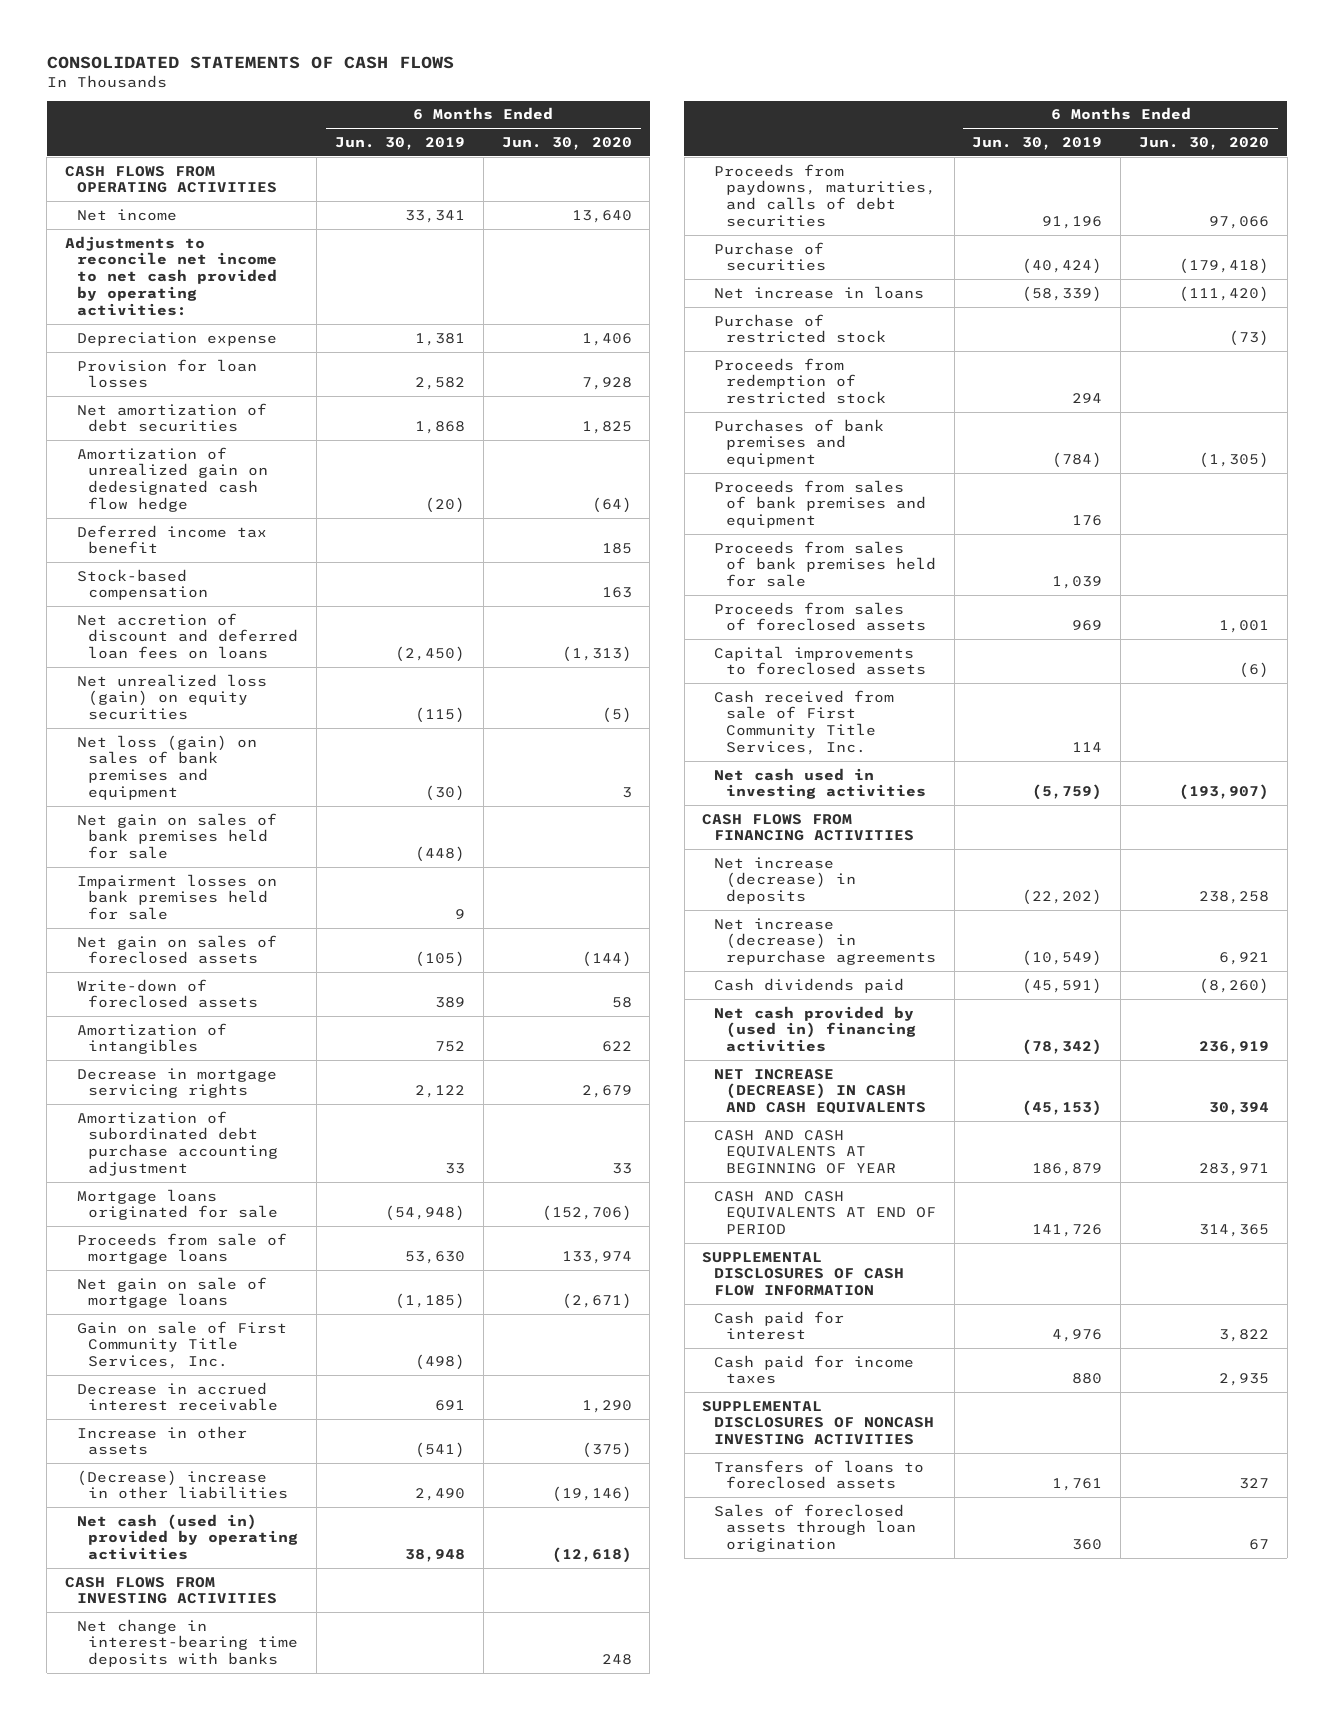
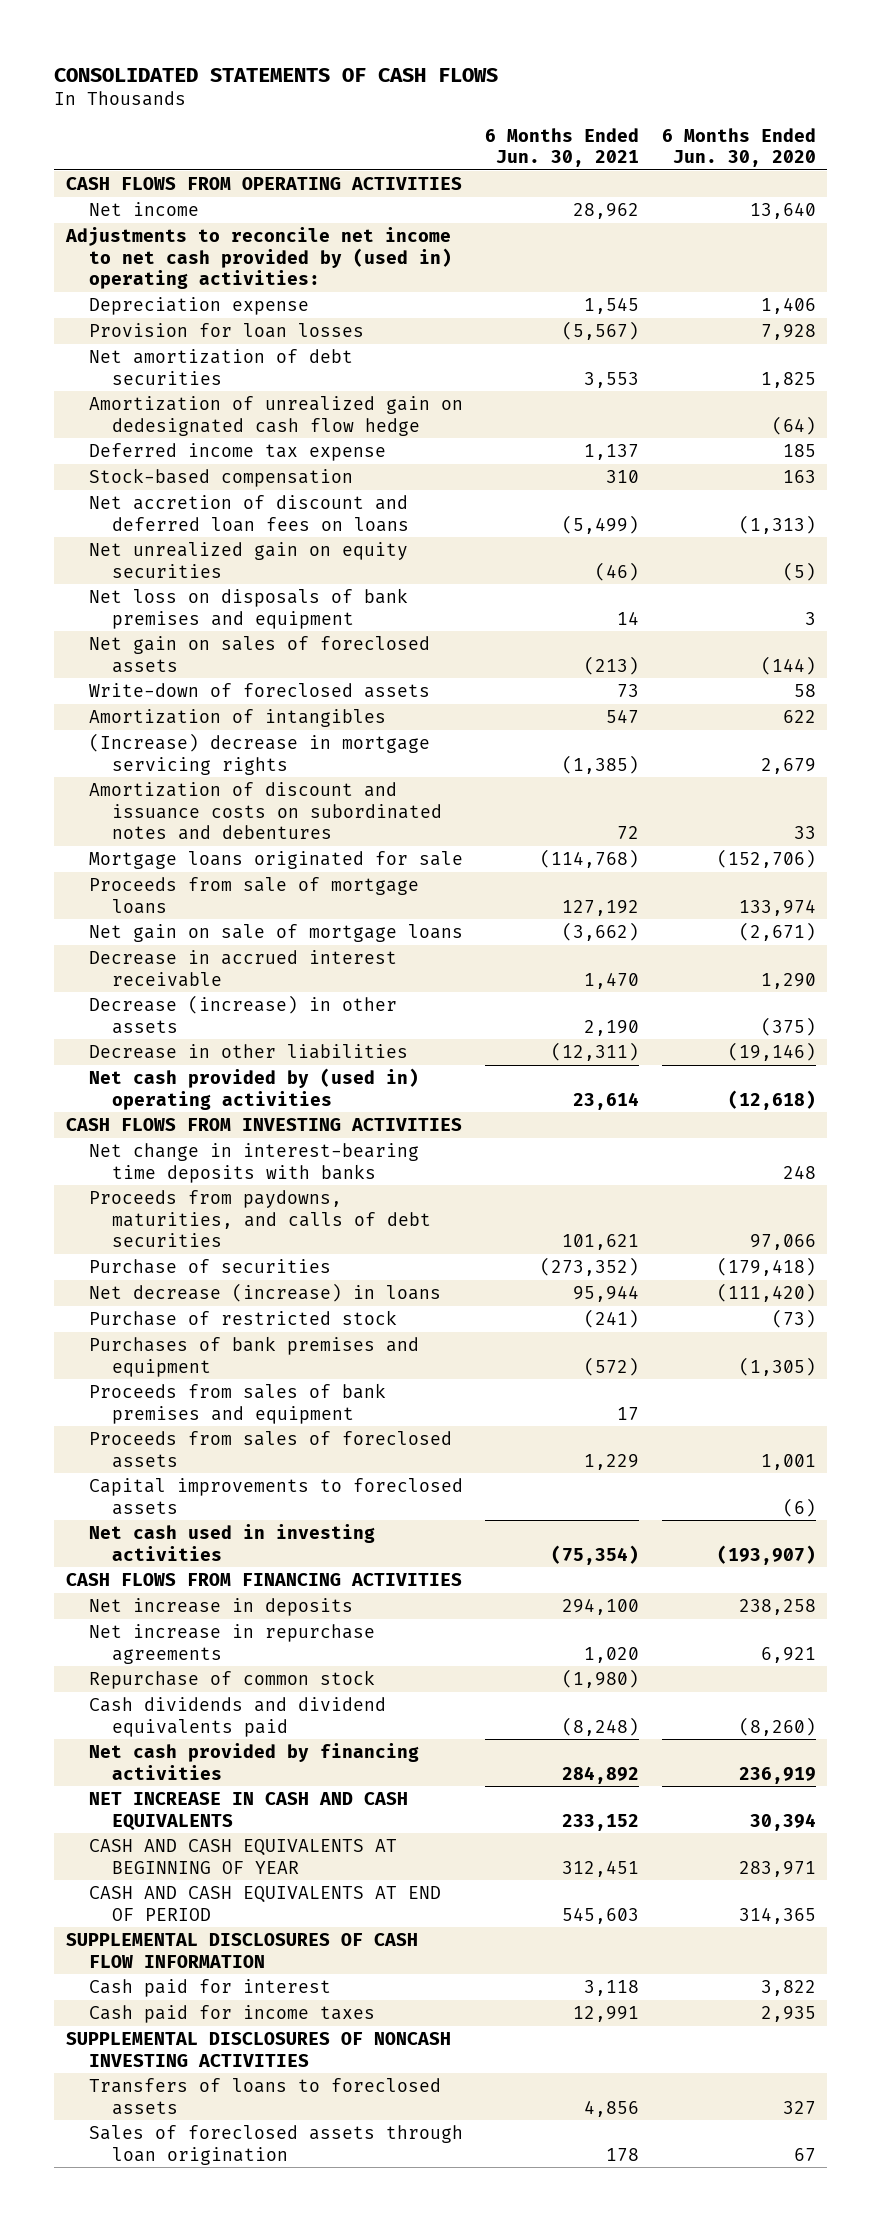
- | 6 Months Ended Jun. 30, 2019 | 6 Months Ended Jun. 30, 2020
+ | 6 Months Ended Jun. 30, 2021 | 6 Months Ended Jun. 30, 2020
- Adjustments to reconcile net income to net cash provided by operating activities:
+ Adjustments to reconcile net income to net cash provided by (used in) operating activities:
- Deferred income tax benefit | | 185
+ Deferred income tax expense | 1,137 | 185
- Net unrealized loss (gain) on equity securities | (115) | (5)
- Net loss (gain) on sales of bank premises and equipment | (30) | 3
- Net gain on sales of bank premises held for sale | (448) |
- Impairment losses on bank premises held for sale | 9 |
+ Net unrealized gain on equity securities | (46) | (5)
+ Net loss on disposals of bank premises and equipment | 14 | 3
- Decrease in mortgage servicing rights | 2,122 | 2,679
- Amortization of subordinated debt purchase accounting adjustment | 33 | 33
+ (Increase) decrease in mortgage servicing rights | (1,385) | 2,679
+ Amortization of discount and issuance costs on subordinated notes and debentures | 72 | 33
- Gain on sale of First Community Title Services, Inc. | (498) |
- Increase in other assets | (541) | (375)
- (Decrease) increase in other liabilities | 2,490 | (19,146)
- Net cash (used in) provided by operating activities | 38,948 | (12,618)
+ Decrease (increase) in other assets | 2,190 | (375)
+ Decrease in other liabilities | (12,311) | (19,146)
+ Net cash provided by (used in) operating activities | 23,614 | (12,618)
- Net increase in loans | (58,339) | (111,420)
+ Net decrease (increase) in loans | 95,944 | (111,420)
- Proceeds from redemption of restricted stock | 294 |
- Proceeds from sales of bank premises held for sale | 1,039 |
- Cash received from sale of First Community Title Services, Inc. | 114 |
- Net increase (decrease) in deposits | (22,202) | 238,258
- Net increase (decrease) in repurchase agreements | (10,549) | 6,921
- Cash dividends paid | (45,591) | (8,260)
- Net cash provided by (used in) financing activities | (78,342) | 236,919
- NET INCREASE (DECREASE) IN CASH AND CASH EQUIVALENTS | (45,153) | 30,394
+ Net increase in deposits | 294,100 | 238,258
+ Net increase in repurchase agreements | 1,020 | 6,921
+ Repurchase of common stock | (1,980) |
+ Cash dividends and dividend equivalents paid | (8,248) | (8,260)
+ Net cash provided by financing activities | 284,892 | 236,919
+ NET INCREASE IN CASH AND CASH EQUIVALENTS | 233,152 | 30,394

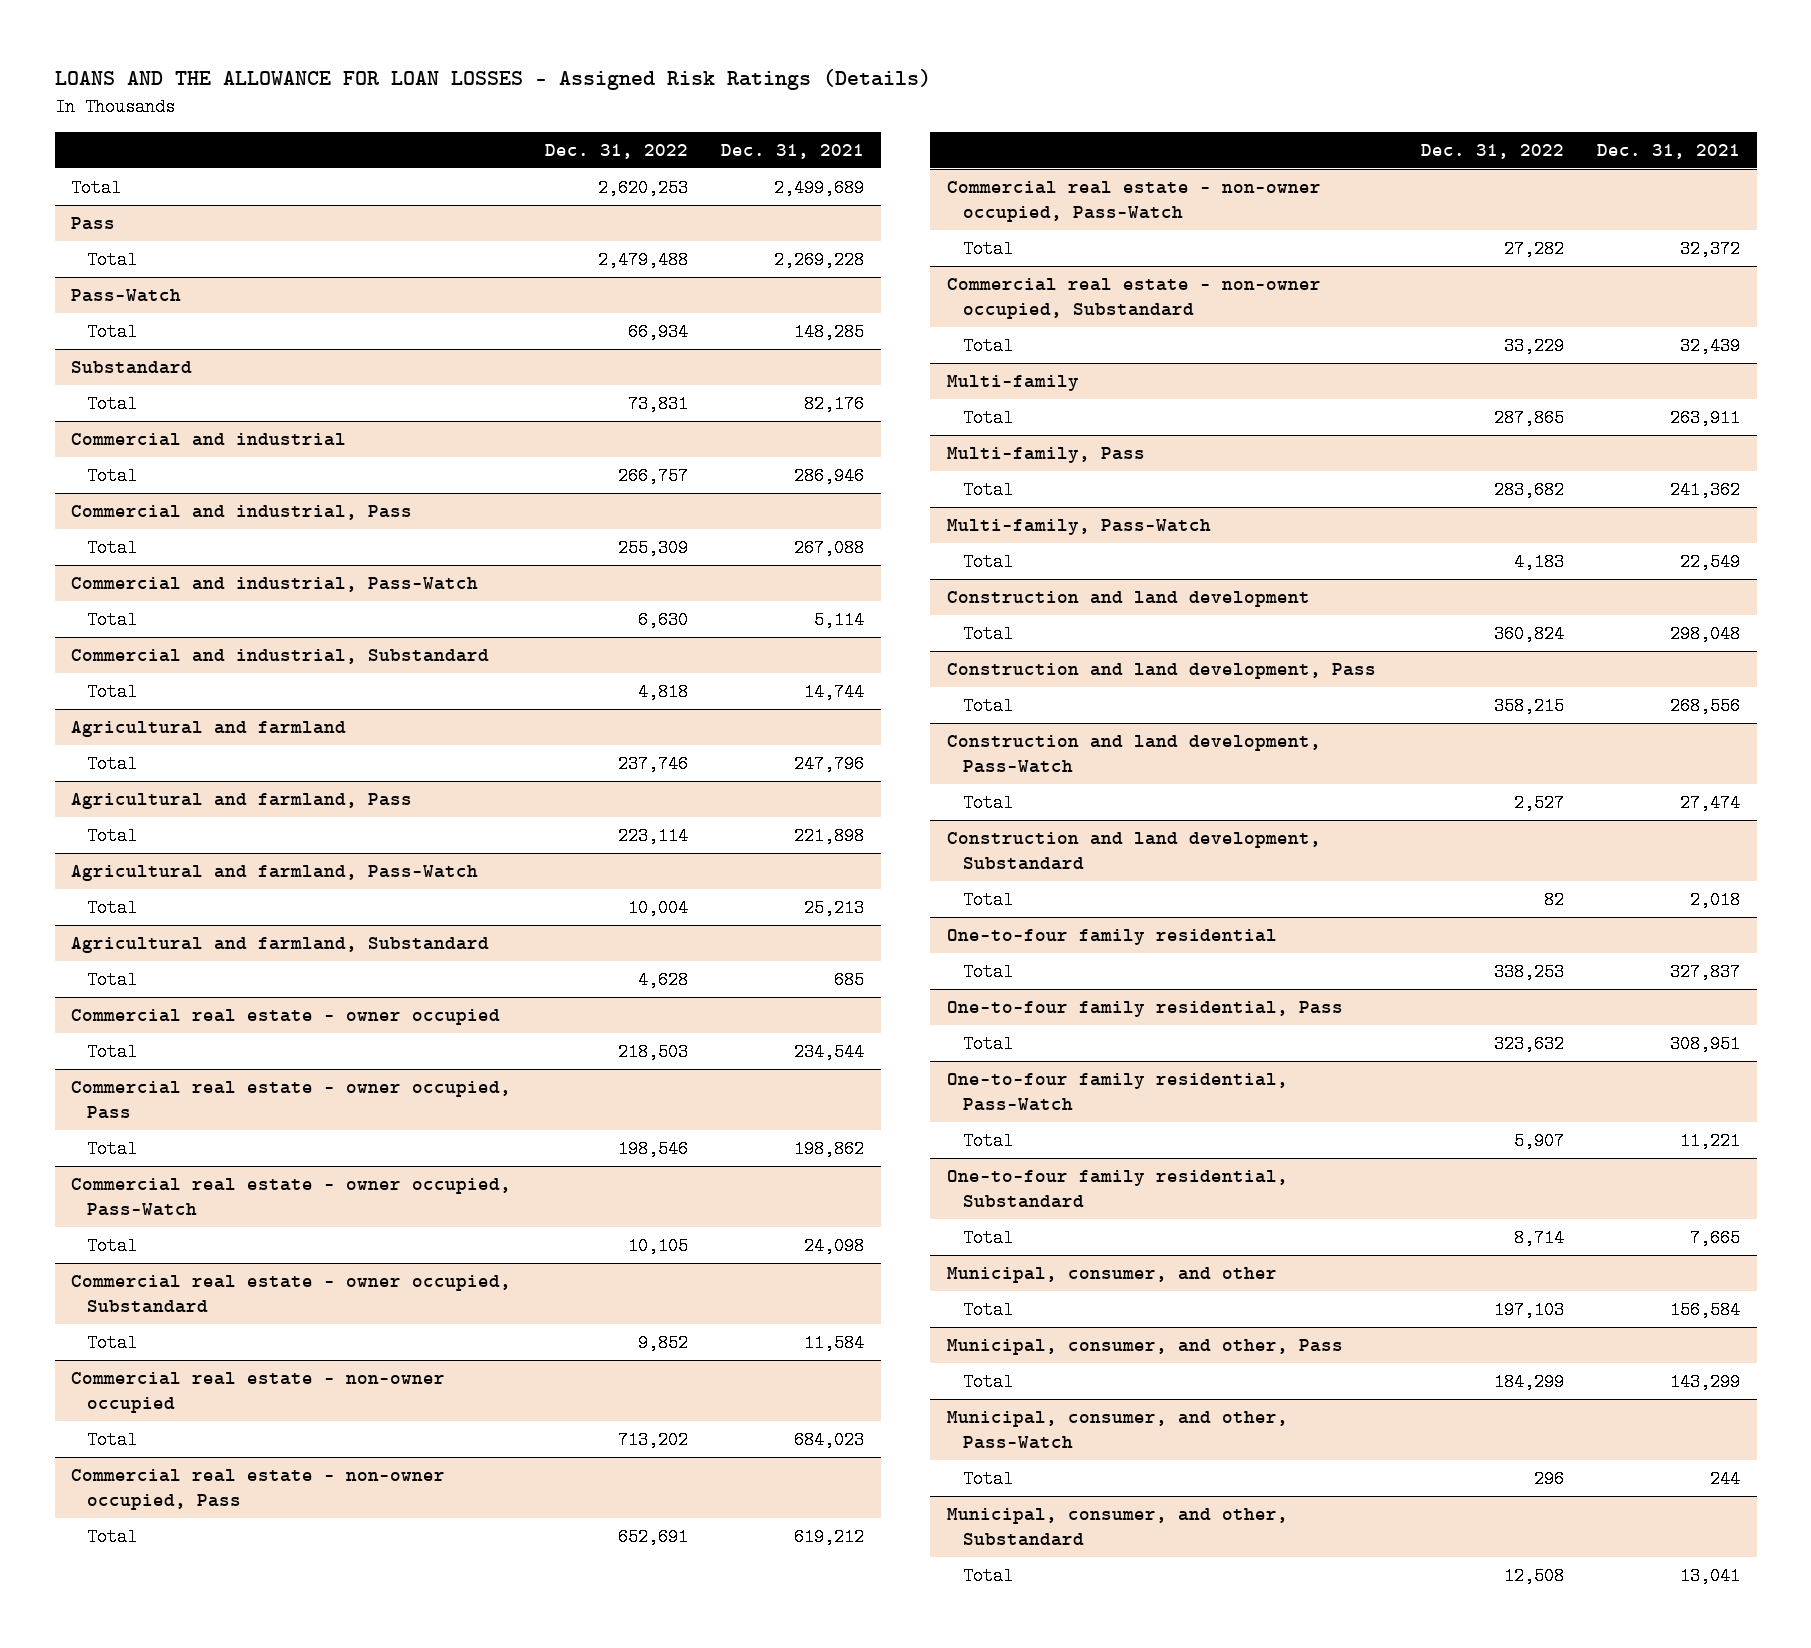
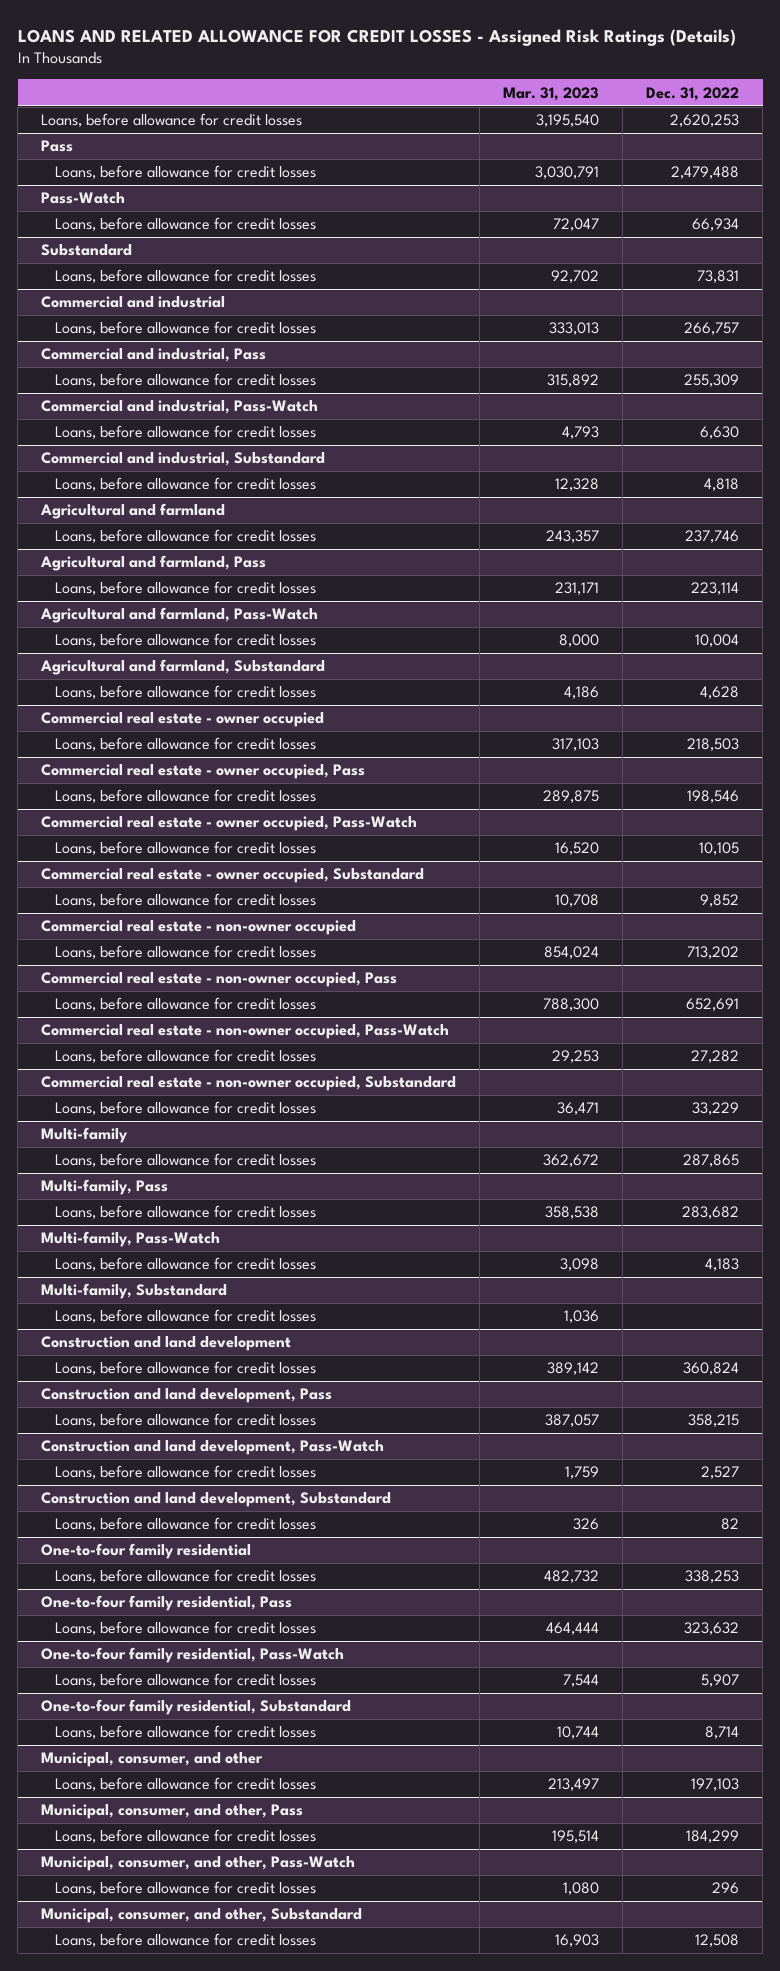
- LOANS AND THE ALLOWANCE FOR LOAN LOSSES - Assigned Risk Ratings (Details)
+ LOANS AND RELATED ALLOWANCE FOR CREDIT LOSSES - Assigned Risk Ratings (Details)
- | Dec. 31, 2022 | Dec. 31, 2021
+ | Mar. 31, 2023 | Dec. 31, 2022
- Total | 2,620,253 | 2,499,689
+ Loans, before allowance for credit losses | 3,195,540 | 2,620,253
@ Pass
- Total | 2,479,488 | 2,269,228
+ Loans, before allowance for credit losses | 3,030,791 | 2,479,488
@ Pass-Watch
- Total | 66,934 | 148,285
+ Loans, before allowance for credit losses | 72,047 | 66,934
@ Substandard
- Total | 73,831 | 82,176
+ Loans, before allowance for credit losses | 92,702 | 73,831
@ Commercial and industrial
- Total | 266,757 | 286,946
+ Loans, before allowance for credit losses | 333,013 | 266,757
@ Commercial and industrial, Pass
- Total | 255,309 | 267,088
+ Loans, before allowance for credit losses | 315,892 | 255,309
@ Commercial and industrial, Pass-Watch
- Total | 6,630 | 5,114
+ Loans, before allowance for credit losses | 4,793 | 6,630
@ Commercial and industrial, Substandard
- Total | 4,818 | 14,744
+ Loans, before allowance for credit losses | 12,328 | 4,818
@ Agricultural and farmland
- Total | 237,746 | 247,796
+ Loans, before allowance for credit losses | 243,357 | 237,746
@ Agricultural and farmland, Pass
- Total | 223,114 | 221,898
+ Loans, before allowance for credit losses | 231,171 | 223,114
@ Agricultural and farmland, Pass-Watch
- Total | 10,004 | 25,213
+ Loans, before allowance for credit losses | 8,000 | 10,004
@ Agricultural and farmland, Substandard
- Total | 4,628 | 685
+ Loans, before allowance for credit losses | 4,186 | 4,628
@ Commercial real estate - owner occupied
- Total | 218,503 | 234,544
+ Loans, before allowance for credit losses | 317,103 | 218,503
@ Commercial real estate - owner occupied, Pass
- Total | 198,546 | 198,862
+ Loans, before allowance for credit losses | 289,875 | 198,546
@ Commercial real estate - owner occupied, Pass-Watch
- Total | 10,105 | 24,098
+ Loans, before allowance for credit losses | 16,520 | 10,105
@ Commercial real estate - owner occupied, Substandard
- Total | 9,852 | 11,584
+ Loans, before allowance for credit losses | 10,708 | 9,852
@ Commercial real estate - non-owner occupied
- Total | 713,202 | 684,023
+ Loans, before allowance for credit losses | 854,024 | 713,202
@ Commercial real estate - non-owner occupied, Pass
- Total | 652,691 | 619,212
+ Loans, before allowance for credit losses | 788,300 | 652,691
@ Commercial real estate - non-owner occupied, Pass-Watch
- Total | 27,282 | 32,372
+ Loans, before allowance for credit losses | 29,253 | 27,282
@ Commercial real estate - non-owner occupied, Substandard
- Total | 33,229 | 32,439
+ Loans, before allowance for credit losses | 36,471 | 33,229
@ Multi-family
- Total | 287,865 | 263,911
+ Loans, before allowance for credit losses | 362,672 | 287,865
@ Multi-family, Pass
- Total | 283,682 | 241,362
+ Loans, before allowance for credit losses | 358,538 | 283,682
@ Multi-family, Pass-Watch
- Total | 4,183 | 22,549
+ Loans, before allowance for credit losses | 3,098 | 4,183
+ Multi-family, Substandard
+ Loans, before allowance for credit losses | 1,036 |
@ Construction and land development
- Total | 360,824 | 298,048
+ Loans, before allowance for credit losses | 389,142 | 360,824
@ Construction and land development, Pass
- Total | 358,215 | 268,556
+ Loans, before allowance for credit losses | 387,057 | 358,215
@ Construction and land development, Pass-Watch
- Total | 2,527 | 27,474
+ Loans, before allowance for credit losses | 1,759 | 2,527
@ Construction and land development, Substandard
- Total | 82 | 2,018
+ Loans, before allowance for credit losses | 326 | 82
@ One-to-four family residential
- Total | 338,253 | 327,837
+ Loans, before allowance for credit losses | 482,732 | 338,253
@ One-to-four family residential, Pass
- Total | 323,632 | 308,951
+ Loans, before allowance for credit losses | 464,444 | 323,632
@ One-to-four family residential, Pass-Watch
- Total | 5,907 | 11,221
+ Loans, before allowance for credit losses | 7,544 | 5,907
@ One-to-four family residential, Substandard
- Total | 8,714 | 7,665
+ Loans, before allowance for credit losses | 10,744 | 8,714
@ Municipal, consumer, and other
- Total | 197,103 | 156,584
+ Loans, before allowance for credit losses | 213,497 | 197,103
@ Municipal, consumer, and other, Pass
- Total | 184,299 | 143,299
+ Loans, before allowance for credit losses | 195,514 | 184,299
@ Municipal, consumer, and other, Pass-Watch
- Total | 296 | 244
+ Loans, before allowance for credit losses | 1,080 | 296
@ Municipal, consumer, and other, Substandard
- Total | 12,508 | 13,041
+ Loans, before allowance for credit losses | 16,903 | 12,508

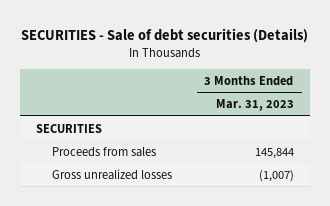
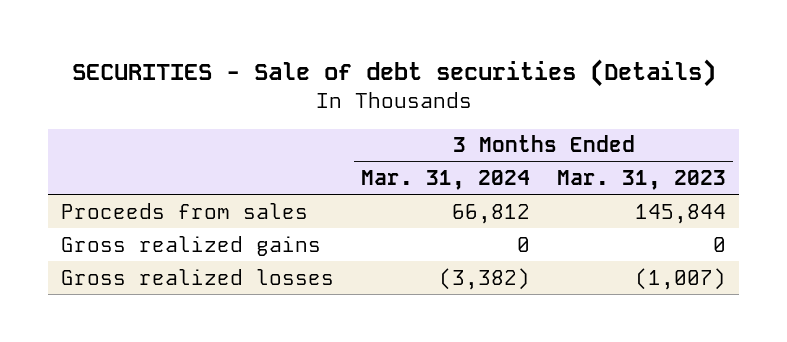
- | 3 Months Ended Mar. 31, 2023
+ | 3 Months Ended Mar. 31, 2024 | 3 Months Ended Mar. 31, 2023
- SECURITIES
- Gross unrealized losses | (1,007)
+ Gross realized gains | 0 | 0
+ Gross realized losses | (3,382) | (1,007)

